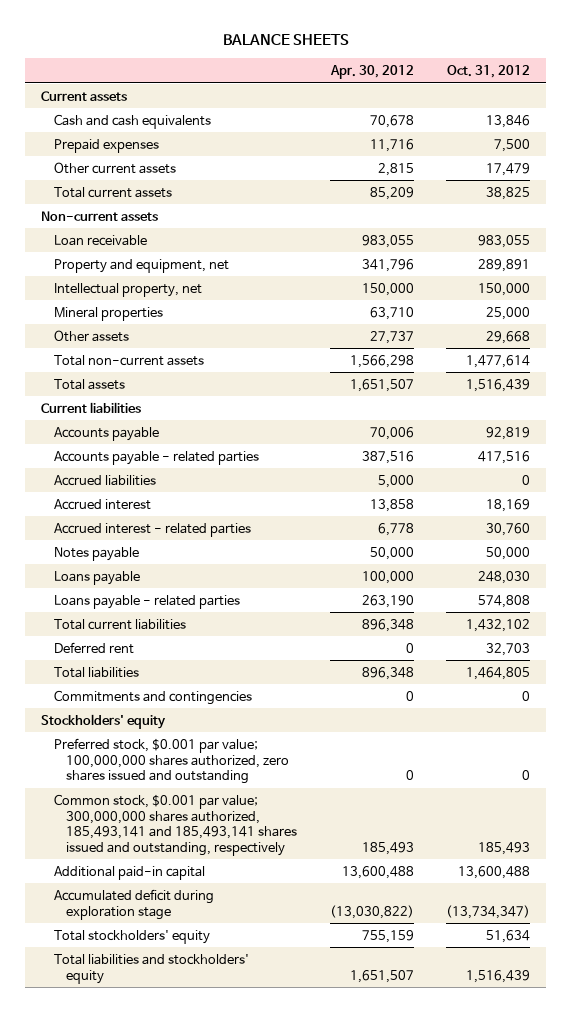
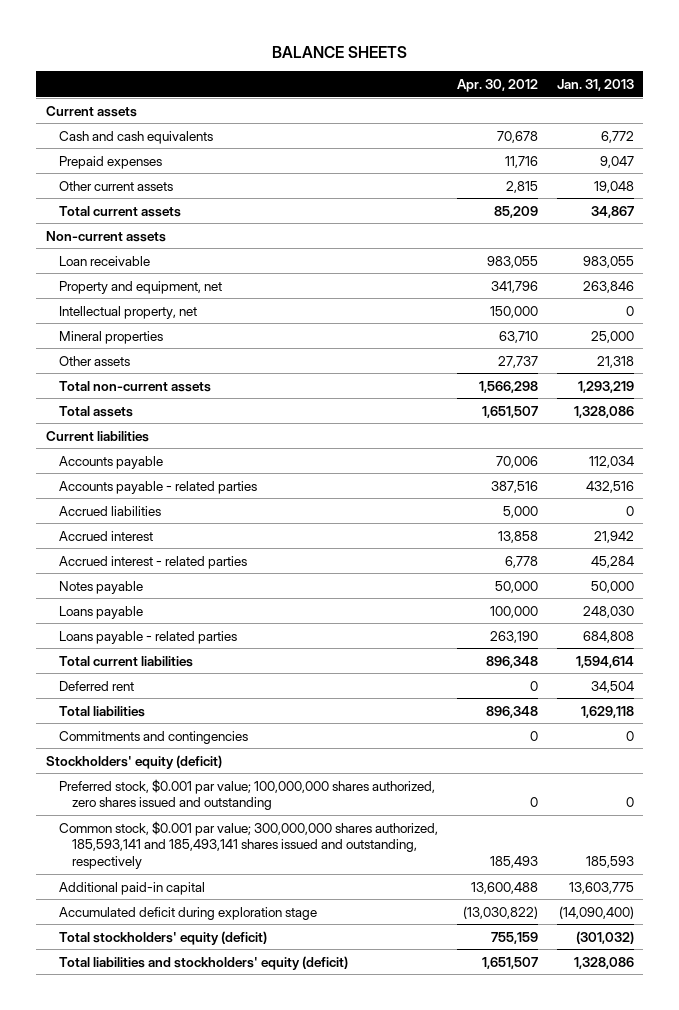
- | Apr. 30, 2012 | Oct. 31, 2012
+ | Apr. 30, 2012 | Jan. 31, 2013
- Stockholders' equity
+ Stockholders' equity (deficit)
- Common stock, $0.001 par value; 300,000,000 shares authorized, 185,493,141 and 185,493,141 shares issued and outstanding, respectively | 185,493 | 185,493
+ Common stock, $0.001 par value; 300,000,000 shares authorized, 185,593,141 and 185,493,141 shares issued and outstanding, respectively | 185,493 | 185,593
- Total stockholders' equity | 755,159 | 51,634
- Total liabilities and stockholders' equity | 1,651,507 | 1,516,439
+ Total stockholders' equity (deficit) | 755,159 | (301,032)
+ Total liabilities and stockholders' equity (deficit) | 1,651,507 | 1,328,086

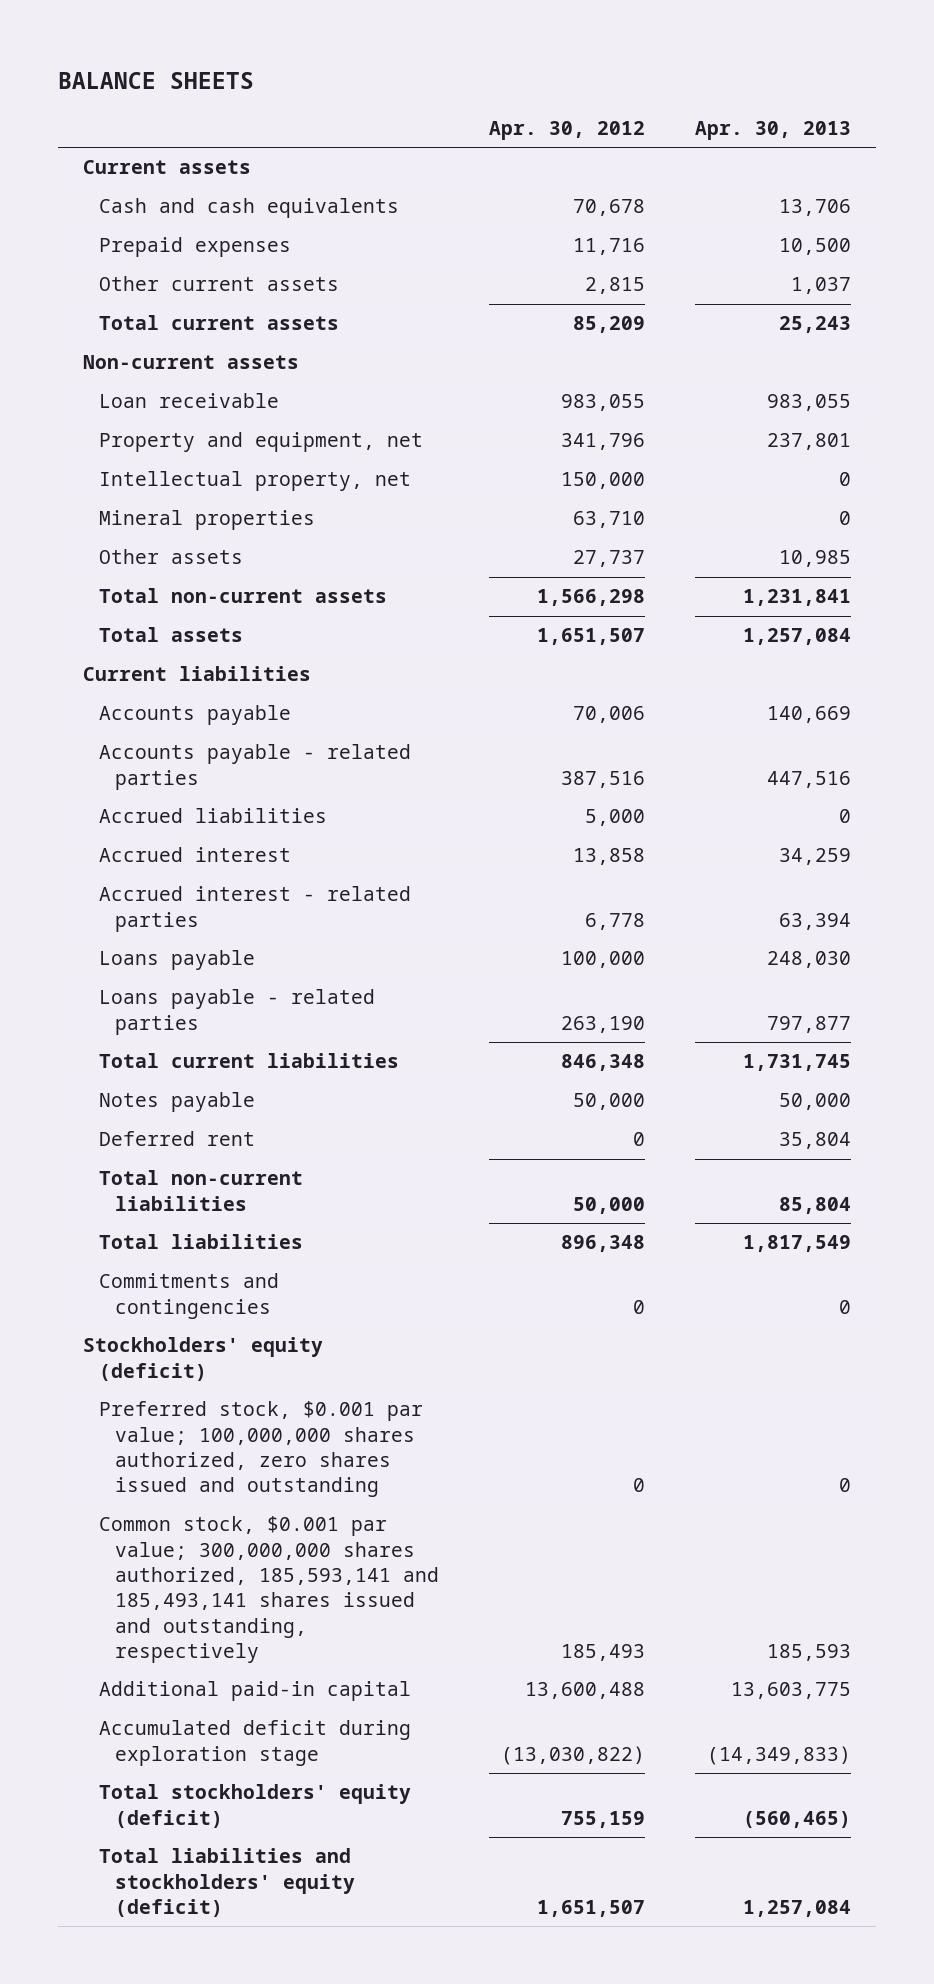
- | Apr. 30, 2012 | Jan. 31, 2013
+ | Apr. 30, 2012 | Apr. 30, 2013
- Total current liabilities | 896,348 | 1,594,614
+ Total current liabilities | 846,348 | 1,731,745
moved down: Notes payable | 50,000 | 50,000
+ Total non-current liabilities | 50,000 | 85,804

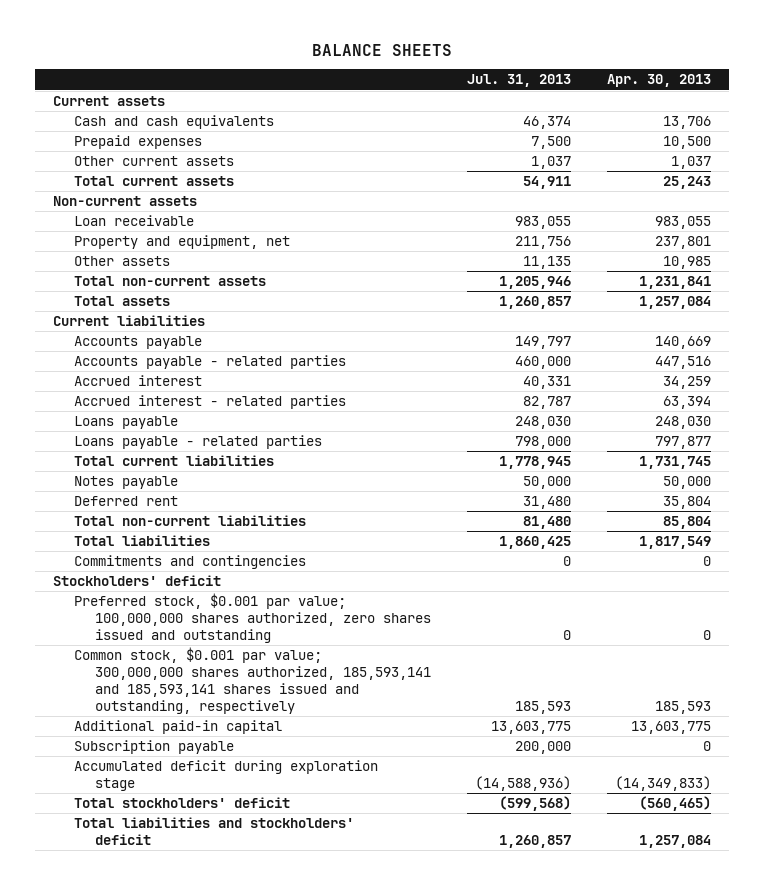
- | Apr. 30, 2012 | Apr. 30, 2013
+ | Jul. 31, 2013 | Apr. 30, 2013
- Intellectual property, net | 150,000 | 0
- Mineral properties | 63,710 | 0
- Accrued liabilities | 5,000 | 0
- Stockholders' equity (deficit)
+ Stockholders' deficit
- Common stock, $0.001 par value; 300,000,000 shares authorized, 185,593,141 and 185,493,141 shares issued and outstanding, respectively | 185,493 | 185,593
+ Common stock, $0.001 par value; 300,000,000 shares authorized, 185,593,141 and 185,593,141 shares issued and outstanding, respectively | 185,593 | 185,593
+ Subscription payable | 200,000 | 0
- Total stockholders' equity (deficit) | 755,159 | (560,465)
- Total liabilities and stockholders' equity (deficit) | 1,651,507 | 1,257,084
+ Total stockholders' deficit | (599,568) | (560,465)
+ Total liabilities and stockholders' deficit | 1,260,857 | 1,257,084

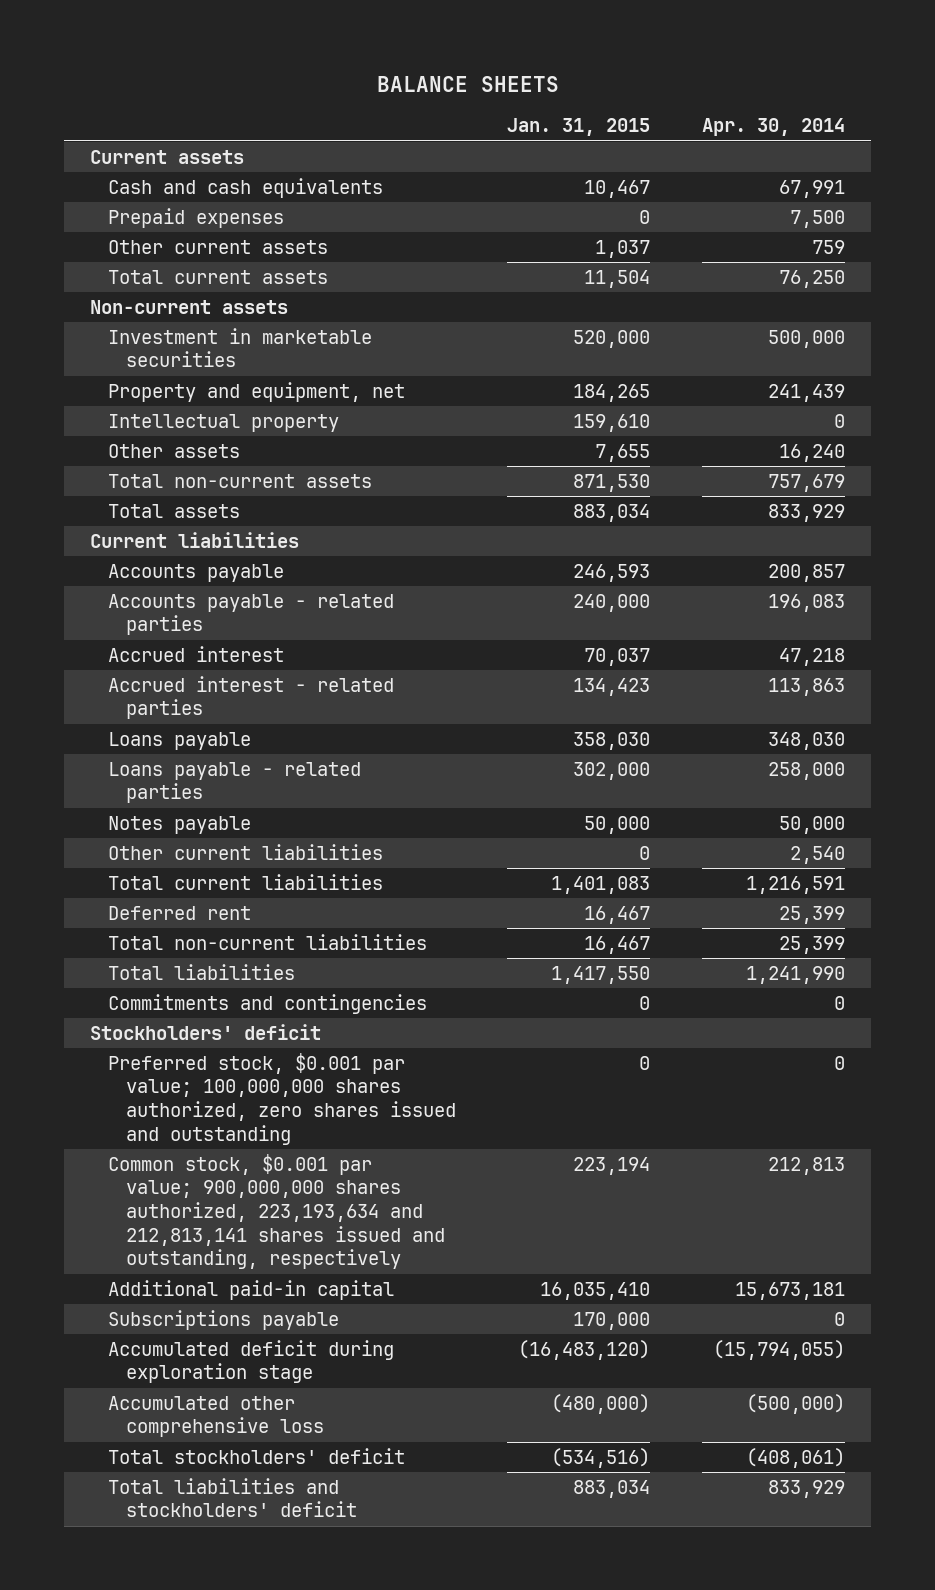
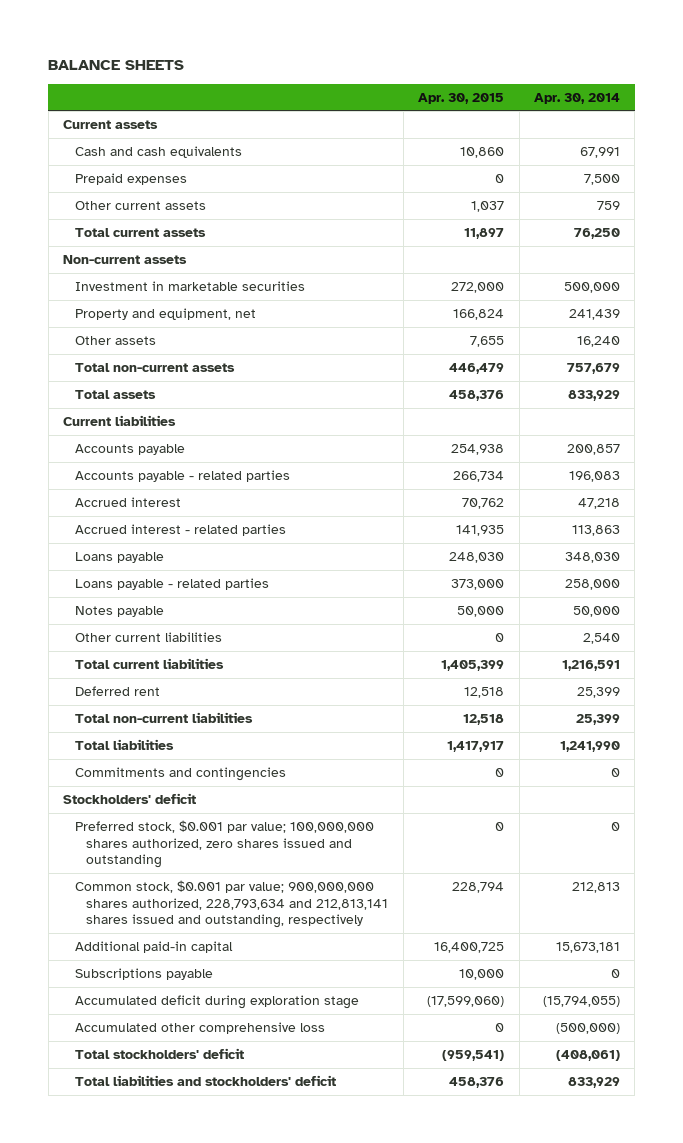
- | Jan. 31, 2015 | Apr. 30, 2014
+ | Apr. 30, 2015 | Apr. 30, 2014
- Intellectual property | 159,610 | 0
- Common stock, $0.001 par value; 900,000,000 shares authorized, 223,193,634 and 212,813,141 shares issued and outstanding, respectively | 223,194 | 212,813
+ Common stock, $0.001 par value; 900,000,000 shares authorized, 228,793,634 and 212,813,141 shares issued and outstanding, respectively | 228,794 | 212,813

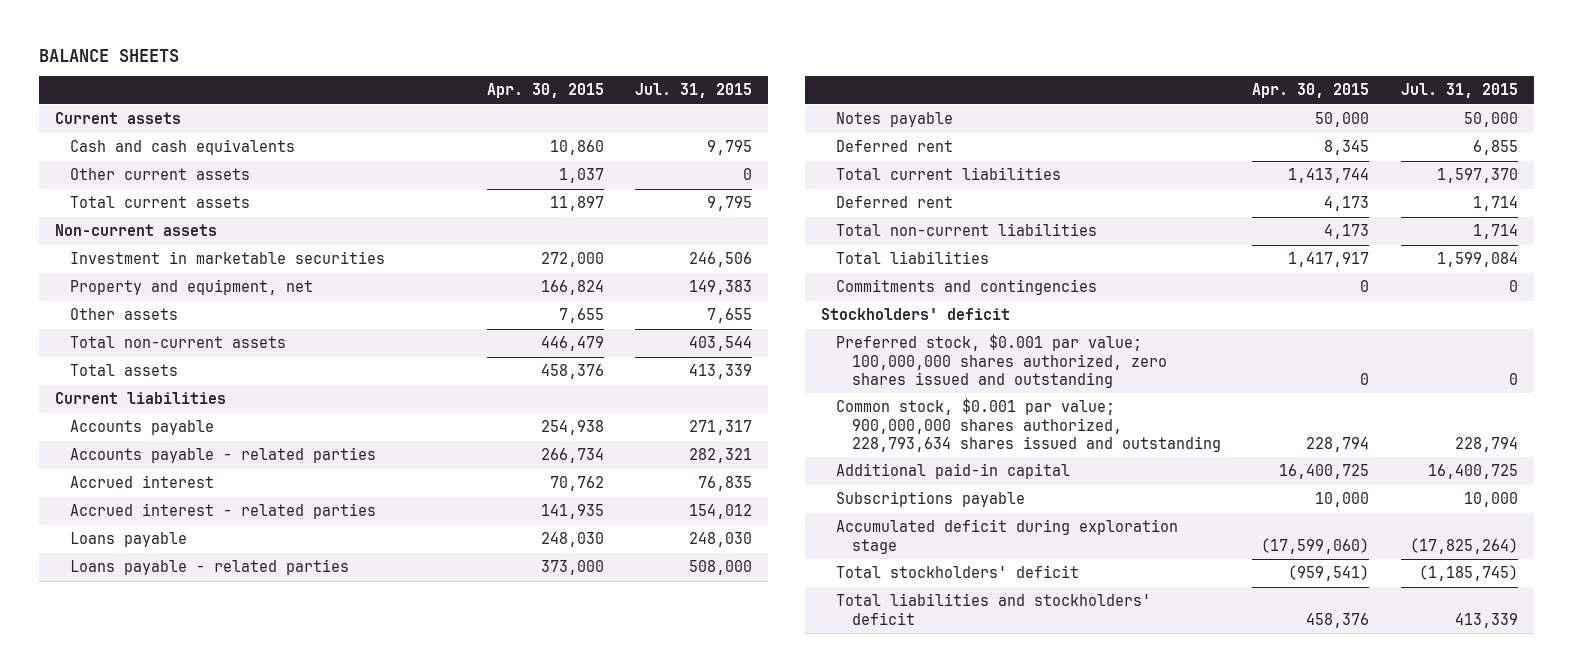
- | Apr. 30, 2015 | Apr. 30, 2014
+ | Apr. 30, 2015 | Jul. 31, 2015
- Prepaid expenses | 0 | 7,500
- Other current liabilities | 0 | 2,540
- Total current liabilities | 1,405,399 | 1,216,591
- Deferred rent | 12,518 | 25,399
- Total non-current liabilities | 12,518 | 25,399
+ Deferred rent | 8,345 | 6,855
+ Total current liabilities | 1,413,744 | 1,597,370
+ Deferred rent | 4,173 | 1,714
+ Total non-current liabilities | 4,173 | 1,714
- Common stock, $0.001 par value; 900,000,000 shares authorized, 228,793,634 and 212,813,141 shares issued and outstanding, respectively | 228,794 | 212,813
+ Common stock, $0.001 par value; 900,000,000 shares authorized, 228,793,634 shares issued and outstanding | 228,794 | 228,794
- Accumulated other comprehensive loss | 0 | (500,000)

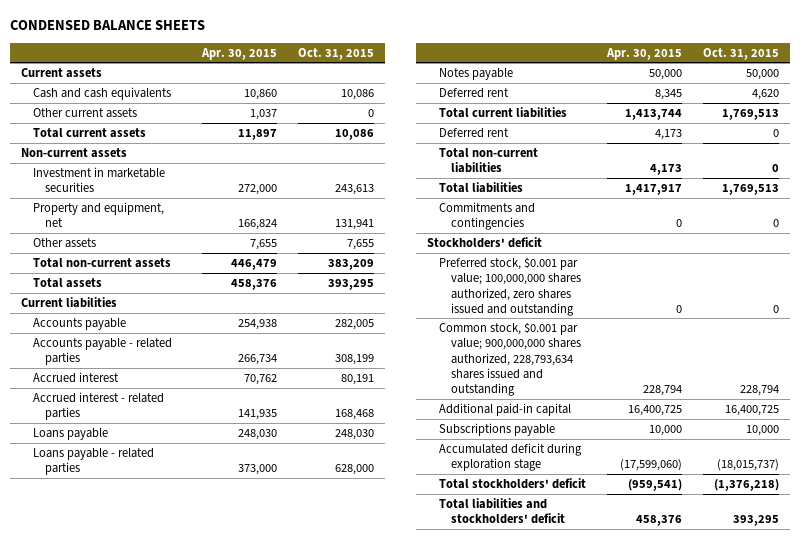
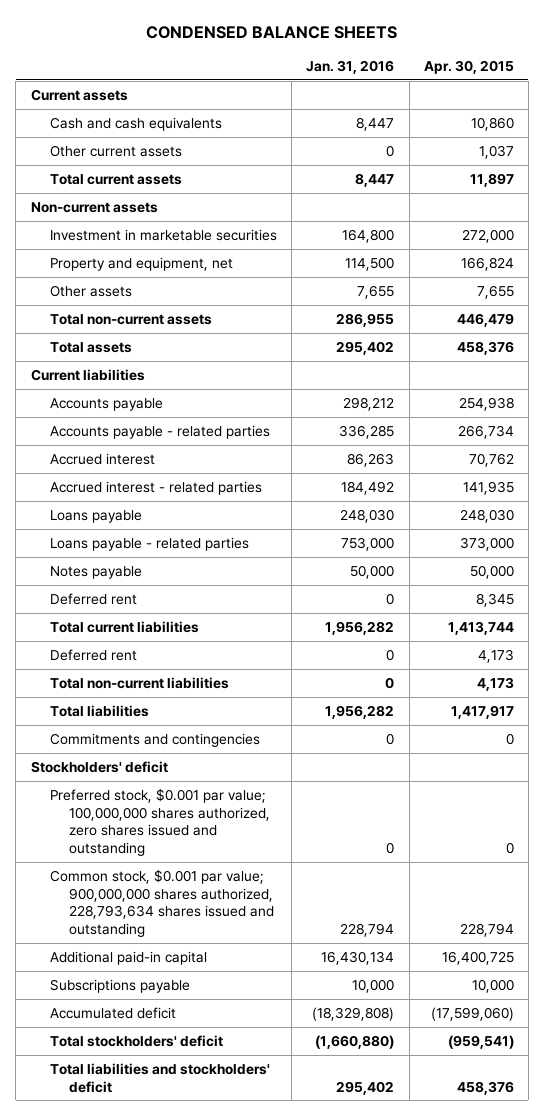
- | Apr. 30, 2015 | Oct. 31, 2015
+ | Jan. 31, 2016 | Apr. 30, 2015
- Accumulated deficit during exploration stage | (17,599,060) | (18,015,737)
+ Accumulated deficit | (18,329,808) | (17,599,060)

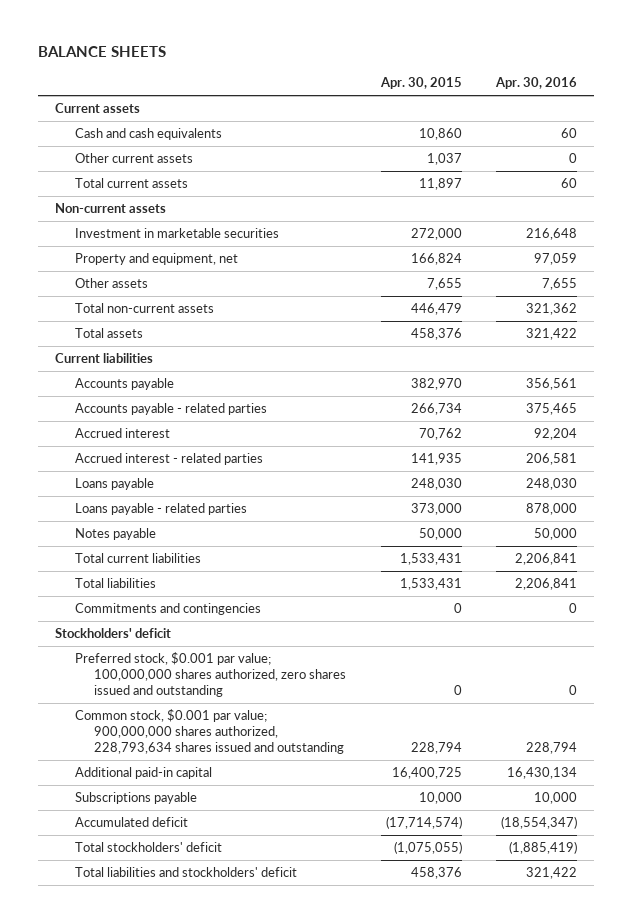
- CONDENSED BALANCE SHEETS
+ BALANCE SHEETS
- | Jan. 31, 2016 | Apr. 30, 2015
+ | Apr. 30, 2015 | Apr. 30, 2016
- Accounts payable | 298,212 | 254,938
+ Accounts payable | 382,970 | 356,561
- Deferred rent | 0 | 8,345
- Total current liabilities | 1,956,282 | 1,413,744
- Deferred rent | 0 | 4,173
- Total non-current liabilities | 0 | 4,173
- Total liabilities | 1,956,282 | 1,417,917
+ Total current liabilities | 1,533,431 | 2,206,841
+ Total liabilities | 1,533,431 | 2,206,841
- Accumulated deficit | (18,329,808) | (17,599,060)
- Total stockholders' deficit | (1,660,880) | (959,541)
+ Accumulated deficit | (17,714,574) | (18,554,347)
+ Total stockholders' deficit | (1,075,055) | (1,885,419)

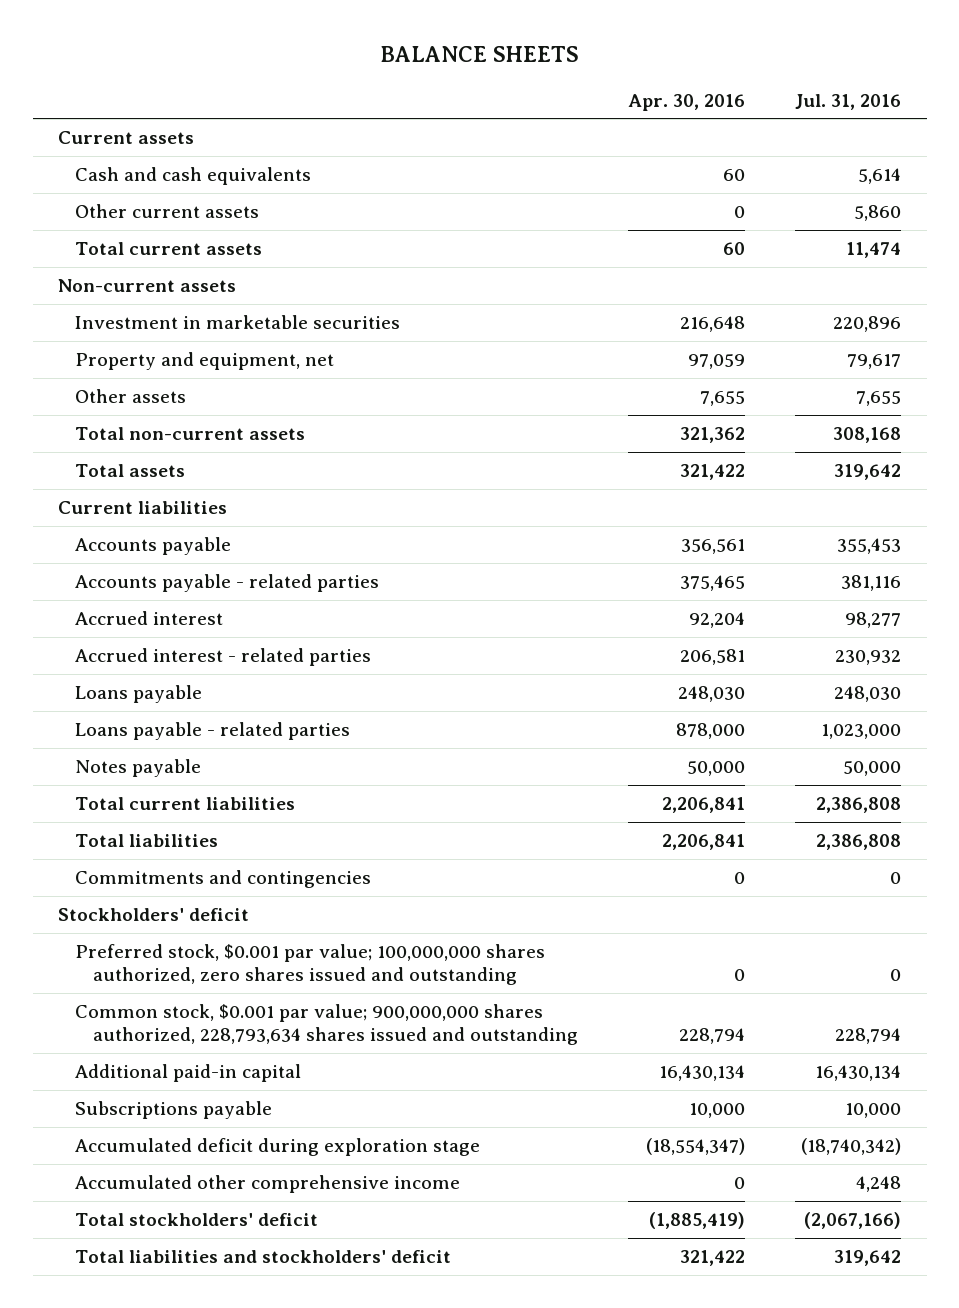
- | Apr. 30, 2015 | Apr. 30, 2016
+ | Apr. 30, 2016 | Jul. 31, 2016
- Accumulated deficit | (17,714,574) | (18,554,347)
+ Accumulated deficit during exploration stage | (18,554,347) | (18,740,342)
+ Accumulated other comprehensive income | 0 | 4,248

